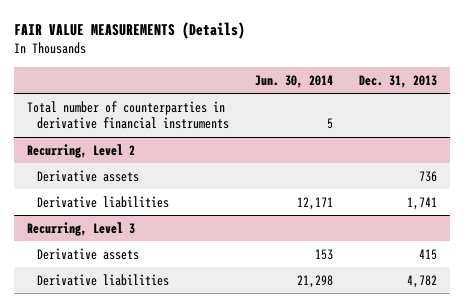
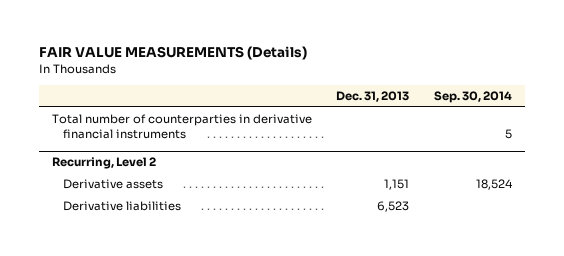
- | Jun. 30, 2014 | Dec. 31, 2013
+ | Dec. 31, 2013 | Sep. 30, 2014
@ Recurring, Level 2
- Derivative assets | | 736
- Derivative liabilities | 12,171 | 1,741
- Recurring, Level 3
- Derivative assets | 153 | 415
- Derivative liabilities | 21,298 | 4,782
@ Recurring, Level 2
+ Derivative assets | 1,151 | 18,524
+ Derivative liabilities | 6,523 |

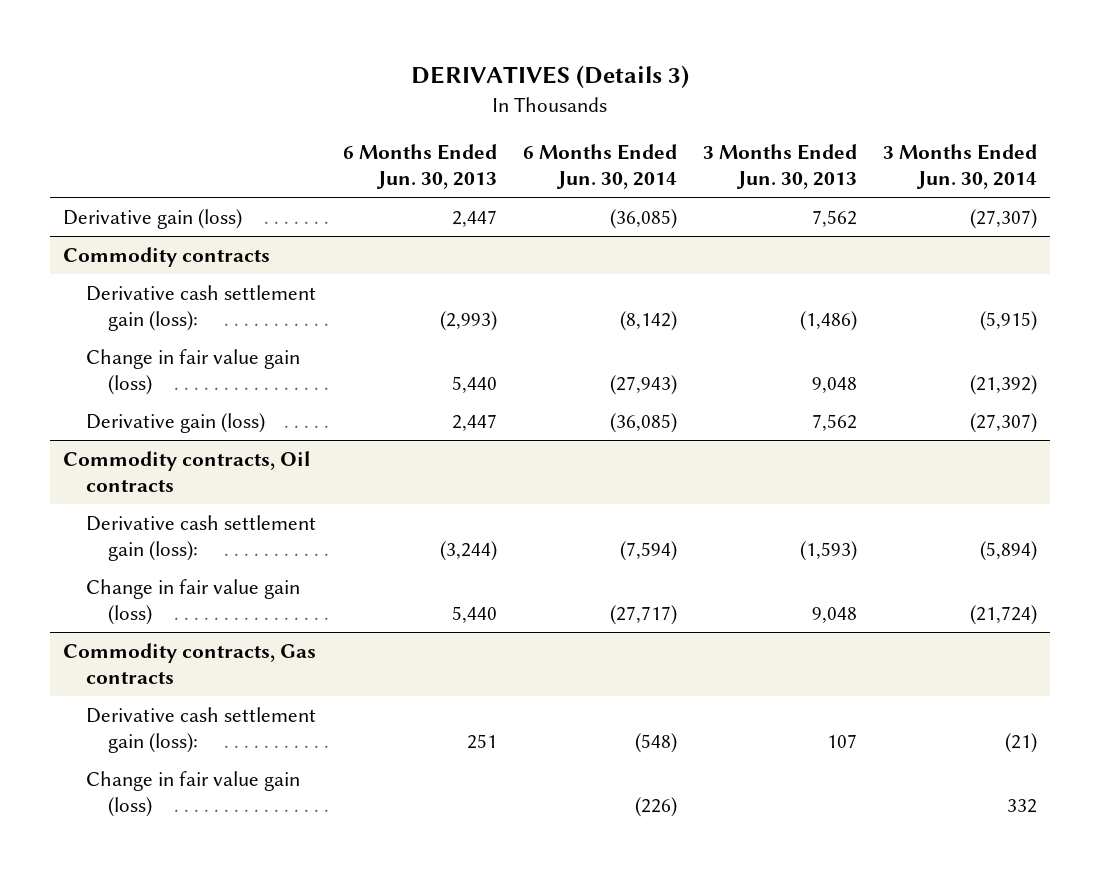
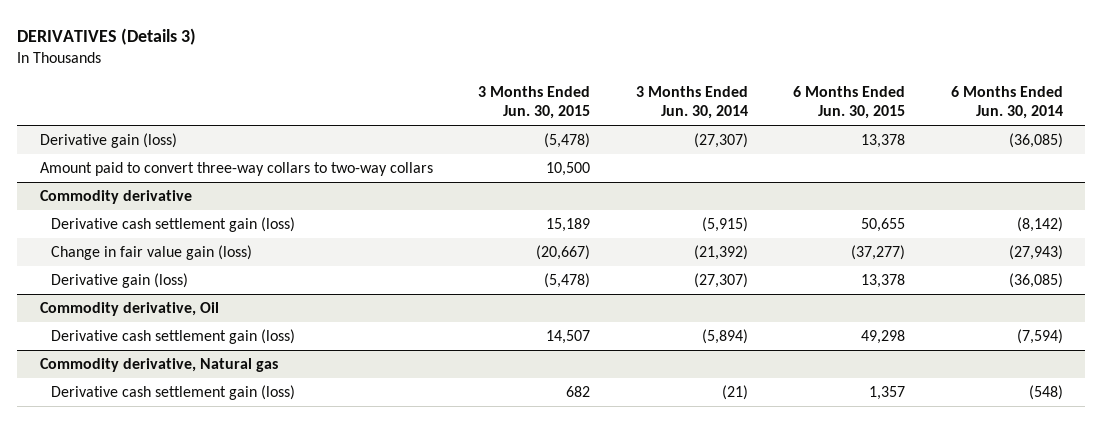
- | 6 Months Ended Jun. 30, 2013 | 6 Months Ended Jun. 30, 2014 | 3 Months Ended Jun. 30, 2013 | 3 Months Ended Jun. 30, 2014
+ | 3 Months Ended Jun. 30, 2015 | 3 Months Ended Jun. 30, 2014 | 6 Months Ended Jun. 30, 2015 | 6 Months Ended Jun. 30, 2014
- Commodity contracts
- Derivative cash settlement gain (loss): | (2,993) | (8,142) | (1,486) | (5,915)
+ Amount paid to convert three-way collars to two-way collars | 10,500 | | |
+ Commodity derivative
+ Derivative cash settlement gain (loss) | 15,189 | (5,915) | 50,655 | (8,142)
- Commodity contracts, Oil contracts
- Derivative cash settlement gain (loss): | (3,244) | (7,594) | (1,593) | (5,894)
- Change in fair value gain (loss) | 5,440 | (27,717) | 9,048 | (21,724)
- Commodity contracts, Gas contracts
- Derivative cash settlement gain (loss): | 251 | (548) | 107 | (21)
- Change in fair value gain (loss) | | (226) | | 332
+ Commodity derivative, Oil
+ Derivative cash settlement gain (loss) | 14,507 | (5,894) | 49,298 | (7,594)
+ Commodity derivative, Natural gas
+ Derivative cash settlement gain (loss) | 682 | (21) | 1,357 | (548)

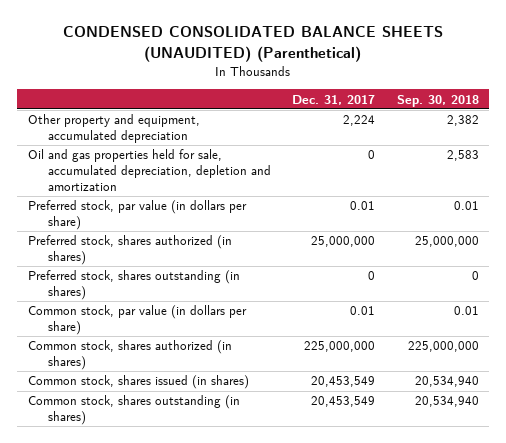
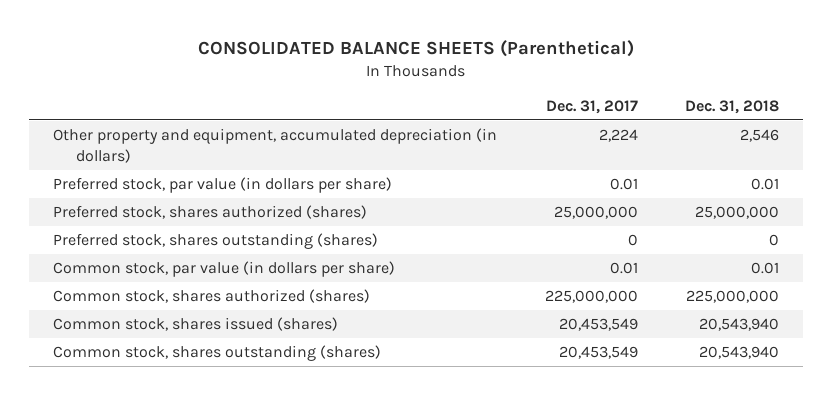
- CONDENSED CONSOLIDATED BALANCE SHEETS (UNAUDITED) (Parenthetical)
+ CONSOLIDATED BALANCE SHEETS (Parenthetical)
- | Dec. 31, 2017 | Sep. 30, 2018
+ | Dec. 31, 2017 | Dec. 31, 2018
- Other property and equipment, accumulated depreciation | 2,224 | 2,382
- Oil and gas properties held for sale, accumulated depreciation, depletion and amortization | 0 | 2,583
+ Other property and equipment, accumulated depreciation (in dollars) | 2,224 | 2,546
- Preferred stock, shares authorized (in shares) | 25,000,000 | 25,000,000
- Preferred stock, shares outstanding (in shares) | 0 | 0
+ Preferred stock, shares authorized (shares) | 25,000,000 | 25,000,000
+ Preferred stock, shares outstanding (shares) | 0 | 0
- Common stock, shares authorized (in shares) | 225,000,000 | 225,000,000
- Common stock, shares issued (in shares) | 20,453,549 | 20,534,940
- Common stock, shares outstanding (in shares) | 20,453,549 | 20,534,940
+ Common stock, shares authorized (shares) | 225,000,000 | 225,000,000
+ Common stock, shares issued (shares) | 20,453,549 | 20,543,940
+ Common stock, shares outstanding (shares) | 20,453,549 | 20,543,940

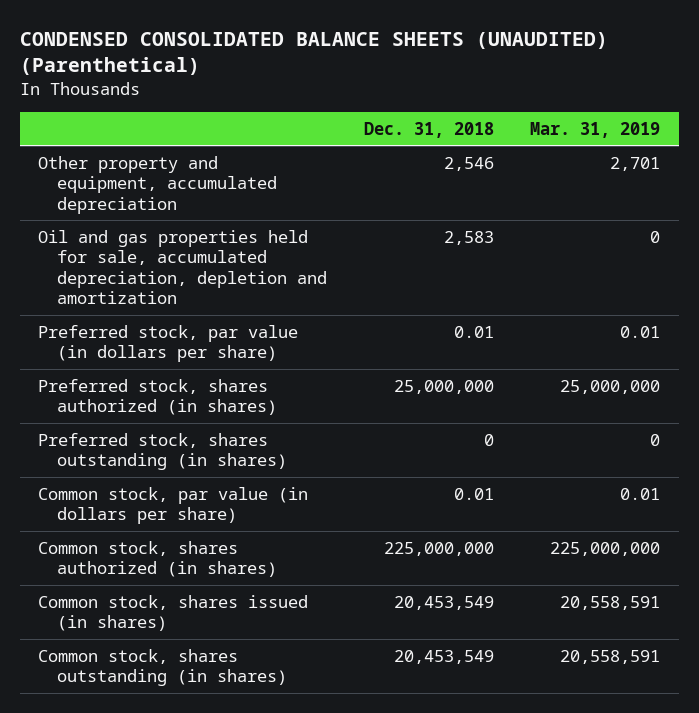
- CONSOLIDATED BALANCE SHEETS (Parenthetical)
+ CONDENSED CONSOLIDATED BALANCE SHEETS (UNAUDITED) (Parenthetical)
- | Dec. 31, 2017 | Dec. 31, 2018
+ | Dec. 31, 2018 | Mar. 31, 2019
- Other property and equipment, accumulated depreciation (in dollars) | 2,224 | 2,546
+ Other property and equipment, accumulated depreciation | 2,546 | 2,701
+ Oil and gas properties held for sale, accumulated depreciation, depletion and amortization | 2,583 | 0
- Preferred stock, shares authorized (shares) | 25,000,000 | 25,000,000
- Preferred stock, shares outstanding (shares) | 0 | 0
+ Preferred stock, shares authorized (in shares) | 25,000,000 | 25,000,000
+ Preferred stock, shares outstanding (in shares) | 0 | 0
- Common stock, shares authorized (shares) | 225,000,000 | 225,000,000
- Common stock, shares issued (shares) | 20,453,549 | 20,543,940
- Common stock, shares outstanding (shares) | 20,453,549 | 20,543,940
+ Common stock, shares authorized (in shares) | 225,000,000 | 225,000,000
+ Common stock, shares issued (in shares) | 20,453,549 | 20,558,591
+ Common stock, shares outstanding (in shares) | 20,453,549 | 20,558,591

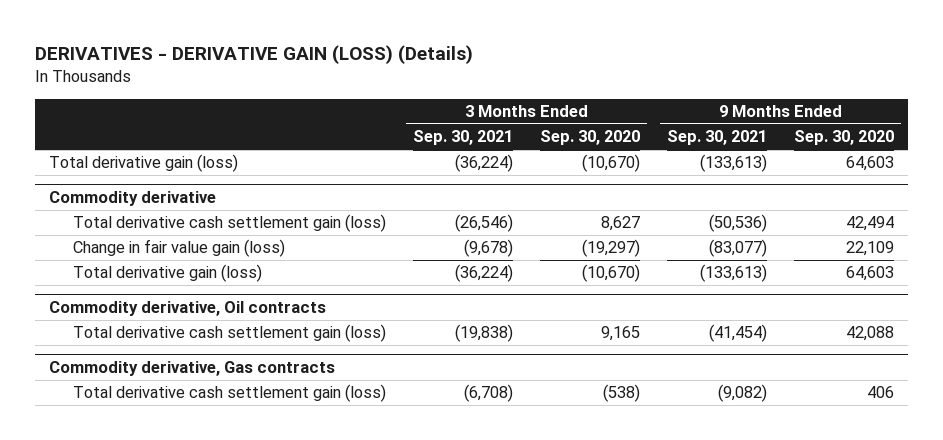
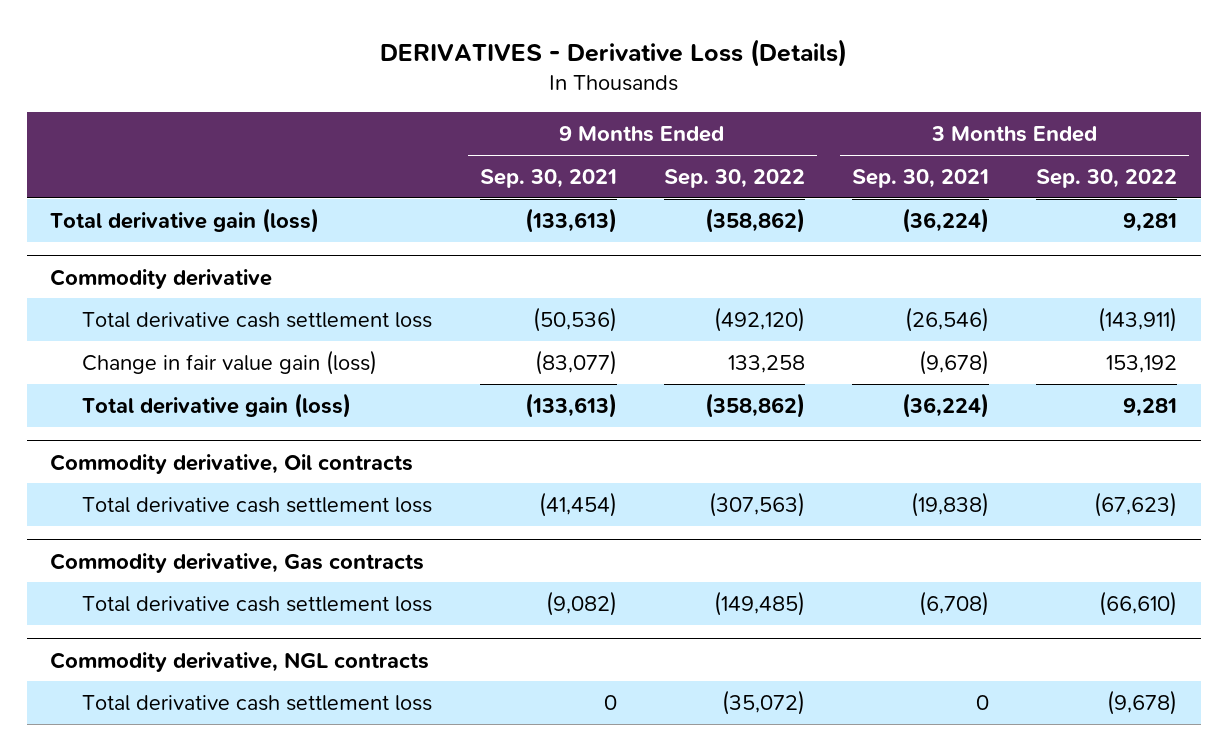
- DERIVATIVES - DERIVATIVE GAIN (LOSS) (Details)
+ DERIVATIVES - Derivative Loss (Details)
- | 3 Months Ended Sep. 30, 2021 | 3 Months Ended Sep. 30, 2020 | 9 Months Ended Sep. 30, 2021 | 9 Months Ended Sep. 30, 2020
+ | 9 Months Ended Sep. 30, 2021 | 9 Months Ended Sep. 30, 2022 | 3 Months Ended Sep. 30, 2021 | 3 Months Ended Sep. 30, 2022
@ Commodity derivative
- Total derivative cash settlement gain (loss) | (26,546) | 8,627 | (50,536) | 42,494
+ Total derivative cash settlement loss | (50,536) | (492,120) | (26,546) | (143,911)
@ Commodity derivative, Oil contracts
- Total derivative cash settlement gain (loss) | (19,838) | 9,165 | (41,454) | 42,088
+ Total derivative cash settlement loss | (41,454) | (307,563) | (19,838) | (67,623)
@ Commodity derivative, Gas contracts
- Total derivative cash settlement gain (loss) | (6,708) | (538) | (9,082) | 406
+ Total derivative cash settlement loss | (9,082) | (149,485) | (6,708) | (66,610)
+ Commodity derivative, NGL contracts
+ Total derivative cash settlement loss | 0 | (35,072) | 0 | (9,678)

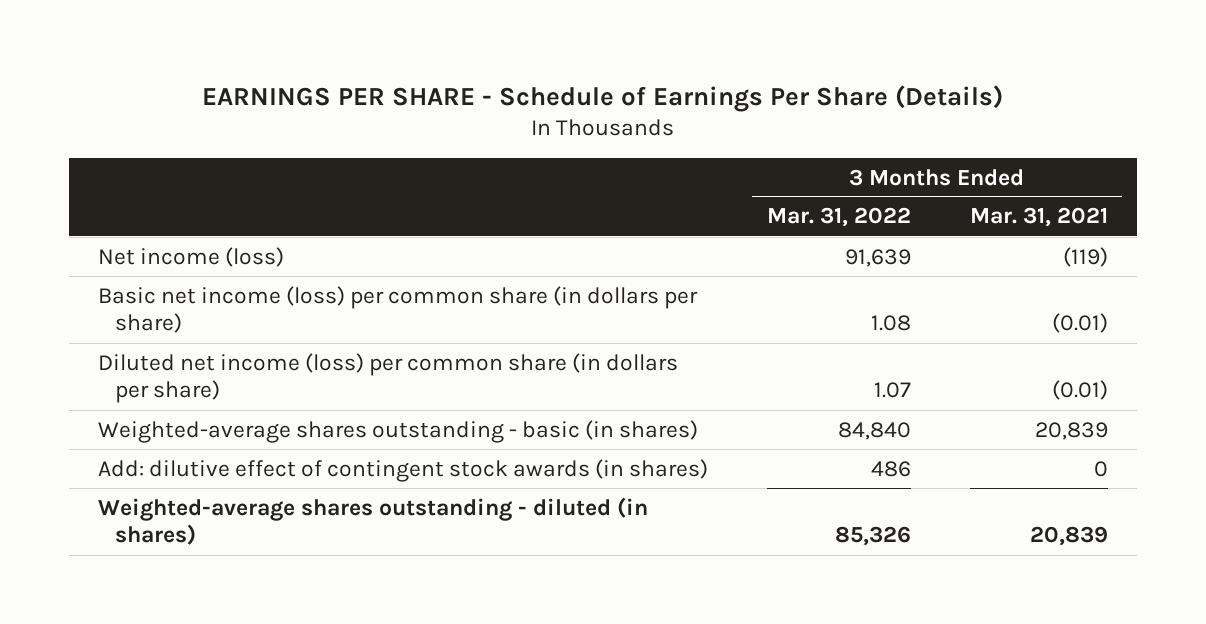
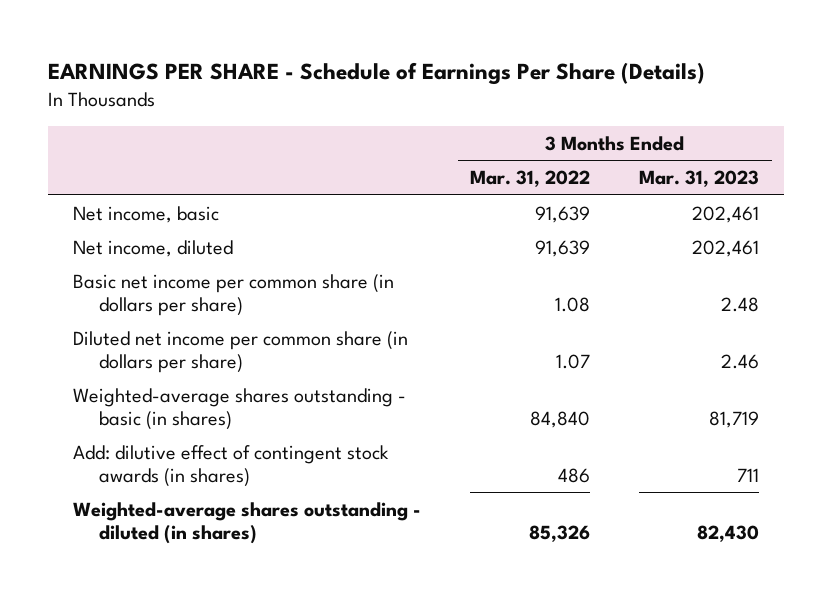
- | 3 Months Ended Mar. 31, 2022 | 3 Months Ended Mar. 31, 2021
+ | 3 Months Ended Mar. 31, 2022 | 3 Months Ended Mar. 31, 2023
- Net income (loss) | 91,639 | (119)
- Basic net income (loss) per common share (in dollars per share) | 1.08 | (0.01)
- Diluted net income (loss) per common share (in dollars per share) | 1.07 | (0.01)
+ Net income, basic | 91,639 | 202,461
+ Net income, diluted | 91,639 | 202,461
+ Basic net income per common share (in dollars per share) | 1.08 | 2.48
+ Diluted net income per common share (in dollars per share) | 1.07 | 2.46

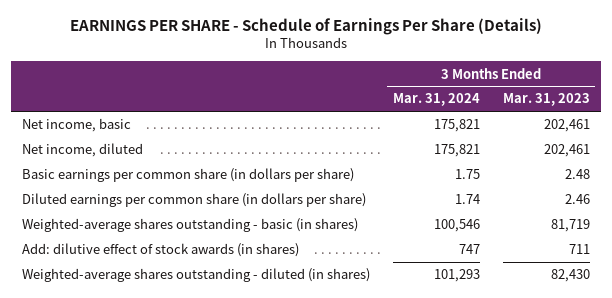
- | 3 Months Ended Mar. 31, 2022 | 3 Months Ended Mar. 31, 2023
+ | 3 Months Ended Mar. 31, 2024 | 3 Months Ended Mar. 31, 2023
- Basic net income per common share (in dollars per share) | 1.08 | 2.48
- Diluted net income per common share (in dollars per share) | 1.07 | 2.46
+ Basic earnings per common share (in dollars per share) | 1.75 | 2.48
+ Diluted earnings per common share (in dollars per share) | 1.74 | 2.46
- Add: dilutive effect of contingent stock awards (in shares) | 486 | 711
+ Add: dilutive effect of stock awards (in shares) | 747 | 711

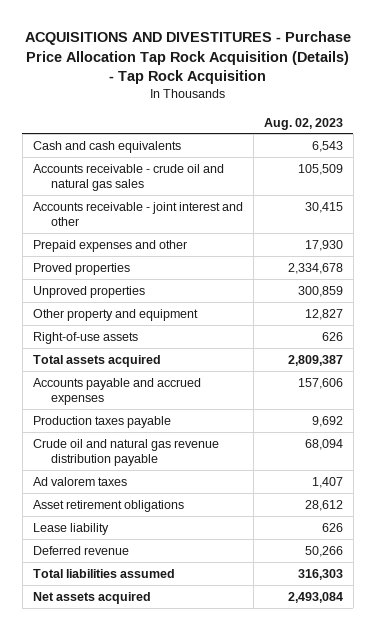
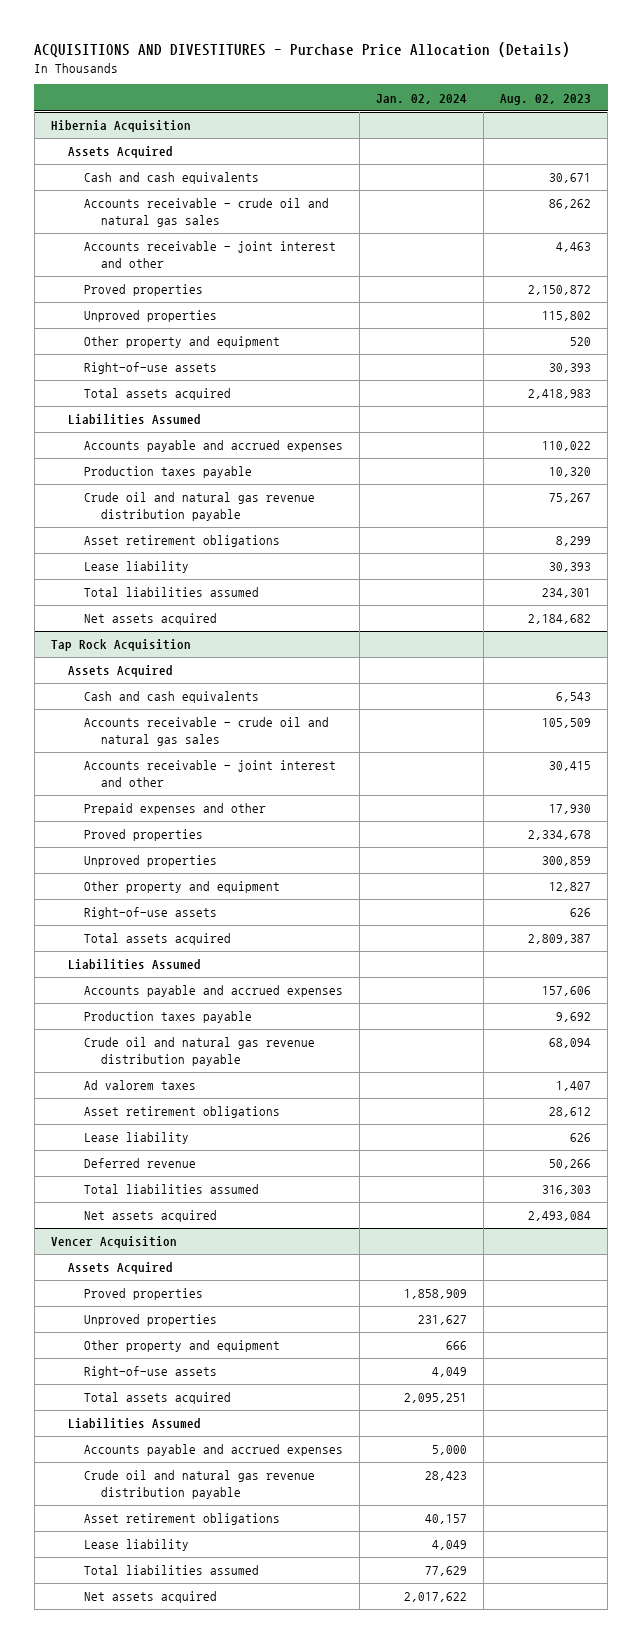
- ACQUISITIONS AND DIVESTITURES - Purchase Price Allocation Tap Rock Acquisition (Details) - Tap Rock Acquisition
+ ACQUISITIONS AND DIVESTITURES - Purchase Price Allocation (Details)
- | Aug. 02, 2023
+ | Jan. 02, 2024 | Aug. 02, 2023
+ Hibernia Acquisition
+ Assets Acquired
+ Cash and cash equivalents | | 30,671
+ Accounts receivable - crude oil and natural gas sales | | 86,262
+ Accounts receivable - joint interest and other | | 4,463
+ Proved properties | | 2,150,872
+ Unproved properties | | 115,802
+ Other property and equipment | | 520
+ Right-of-use assets | | 30,393
+ Total assets acquired | | 2,418,983
+ Liabilities Assumed
+ Accounts payable and accrued expenses | | 110,022
+ Production taxes payable | | 10,320
+ Crude oil and natural gas revenue distribution payable | | 75,267
+ Asset retirement obligations | | 8,299
+ Lease liability | | 30,393
+ Total liabilities assumed | | 234,301
+ Net assets acquired | | 2,184,682
+ Tap Rock Acquisition
+ Assets Acquired
+ Liabilities Assumed
+ Vencer Acquisition
+ Assets Acquired
+ Proved properties | 1,858,909 |
+ Unproved properties | 231,627 |
+ Other property and equipment | 666 |
+ Right-of-use assets | 4,049 |
+ Total assets acquired | 2,095,251 |
+ Liabilities Assumed
+ Accounts payable and accrued expenses | 5,000 |
+ Crude oil and natural gas revenue distribution payable | 28,423 |
+ Asset retirement obligations | 40,157 |
+ Lease liability | 4,049 |
+ Total liabilities assumed | 77,629 |
+ Net assets acquired | 2,017,622 |

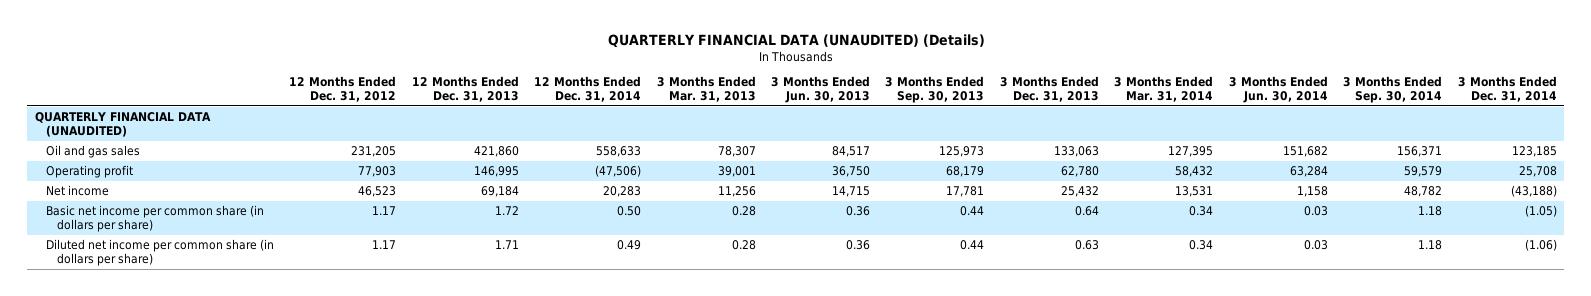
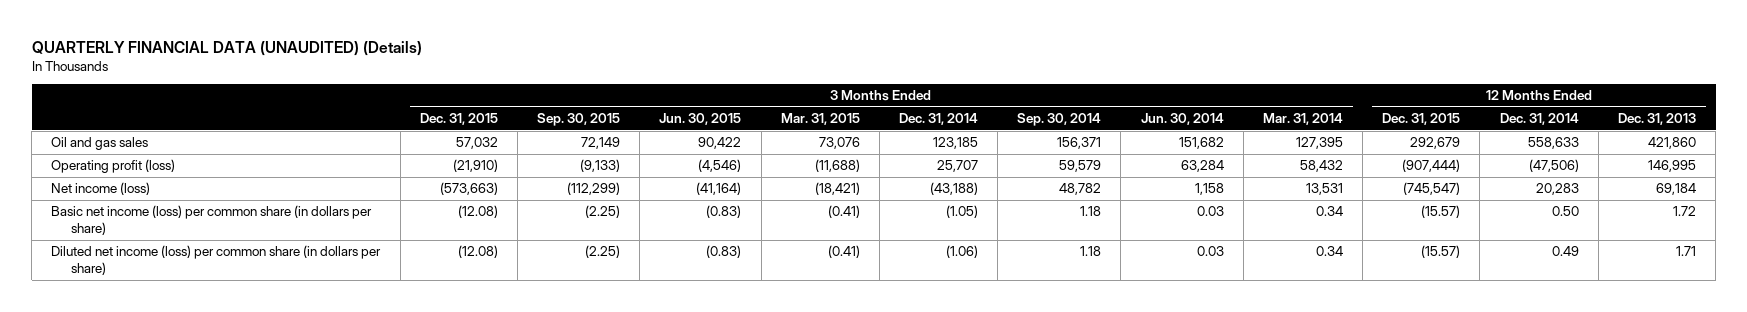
- | 12 Months Ended Dec. 31, 2012 | 12 Months Ended Dec. 31, 2013 | 12 Months Ended Dec. 31, 2014 | 3 Months Ended Mar. 31, 2013 | 3 Months Ended Jun. 30, 2013 | 3 Months Ended Sep. 30, 2013 | 3 Months Ended Dec. 31, 2013 | 3 Months Ended Mar. 31, 2014 | 3 Months Ended Jun. 30, 2014 | 3 Months Ended Sep. 30, 2014 | 3 Months Ended Dec. 31, 2014
+ | 3 Months Ended Dec. 31, 2015 | 3 Months Ended Sep. 30, 2015 | 3 Months Ended Jun. 30, 2015 | 3 Months Ended Mar. 31, 2015 | 3 Months Ended Dec. 31, 2014 | 3 Months Ended Sep. 30, 2014 | 3 Months Ended Jun. 30, 2014 | 3 Months Ended Mar. 31, 2014 | 12 Months Ended Dec. 31, 2015 | 12 Months Ended Dec. 31, 2014 | 12 Months Ended Dec. 31, 2013
- QUARTERLY FINANCIAL DATA (UNAUDITED)
- Operating profit | 77,903 | 146,995 | (47,506) | 39,001 | 36,750 | 68,179 | 62,780 | 58,432 | 63,284 | 59,579 | 25,708
- Net income | 46,523 | 69,184 | 20,283 | 11,256 | 14,715 | 17,781 | 25,432 | 13,531 | 1,158 | 48,782 | (43,188)
- Basic net income per common share (in dollars per share) | 1.17 | 1.72 | 0.50 | 0.28 | 0.36 | 0.44 | 0.64 | 0.34 | 0.03 | 1.18 | (1.05)
- Diluted net income per common share (in dollars per share) | 1.17 | 1.71 | 0.49 | 0.28 | 0.36 | 0.44 | 0.63 | 0.34 | 0.03 | 1.18 | (1.06)
+ Operating profit (loss) | (21,910) | (9,133) | (4,546) | (11,688) | 25,707 | 59,579 | 63,284 | 58,432 | (907,444) | (47,506) | 146,995
+ Net income (loss) | (573,663) | (112,299) | (41,164) | (18,421) | (43,188) | 48,782 | 1,158 | 13,531 | (745,547) | 20,283 | 69,184
+ Basic net income (loss) per common share (in dollars per share) | (12.08) | (2.25) | (0.83) | (0.41) | (1.05) | 1.18 | 0.03 | 0.34 | (15.57) | 0.50 | 1.72
+ Diluted net income (loss) per common share (in dollars per share) | (12.08) | (2.25) | (0.83) | (0.41) | (1.06) | 1.18 | 0.03 | 0.34 | (15.57) | 0.49 | 1.71

